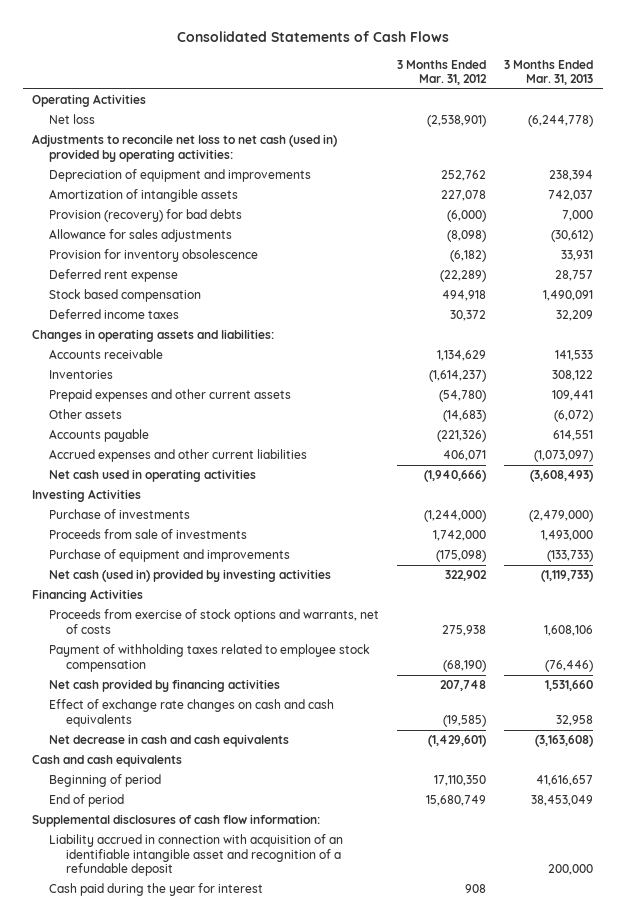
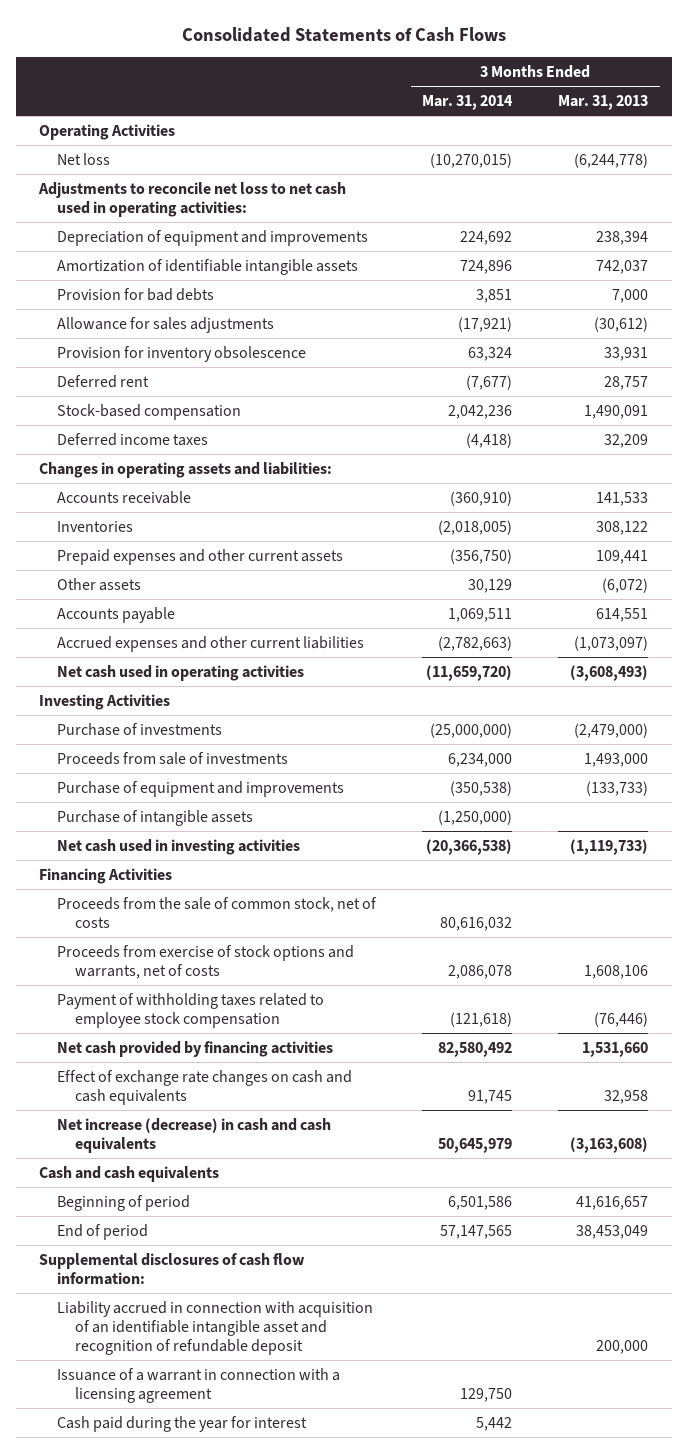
- | 3 Months Ended Mar. 31, 2012 | 3 Months Ended Mar. 31, 2013
+ | 3 Months Ended Mar. 31, 2014 | 3 Months Ended Mar. 31, 2013
- Adjustments to reconcile net loss to net cash (used in) provided by operating activities:
+ Adjustments to reconcile net loss to net cash used in operating activities:
- Amortization of intangible assets | 227,078 | 742,037
- Provision (recovery) for bad debts | (6,000) | 7,000
+ Amortization of identifiable intangible assets | 724,896 | 742,037
+ Provision for bad debts | 3,851 | 7,000
- Deferred rent expense | (22,289) | 28,757
- Stock based compensation | 494,918 | 1,490,091
+ Deferred rent | (7,677) | 28,757
+ Stock-based compensation | 2,042,236 | 1,490,091
- Net cash (used in) provided by investing activities | 322,902 | (1,119,733)
+ Purchase of intangible assets | (1,250,000) |
+ Net cash used in investing activities | (20,366,538) | (1,119,733)
+ Proceeds from the sale of common stock, net of costs | 80,616,032 |
- Net decrease in cash and cash equivalents | (1,429,601) | (3,163,608)
+ Net increase (decrease) in cash and cash equivalents | 50,645,979 | (3,163,608)
- Liability accrued in connection with acquisition of an identifiable intangible asset and recognition of a refundable deposit | | 200,000
+ Liability accrued in connection with acquisition of an identifiable intangible asset and recognition of refundable deposit | | 200,000
+ Issuance of a warrant in connection with a licensing agreement | 129,750 |

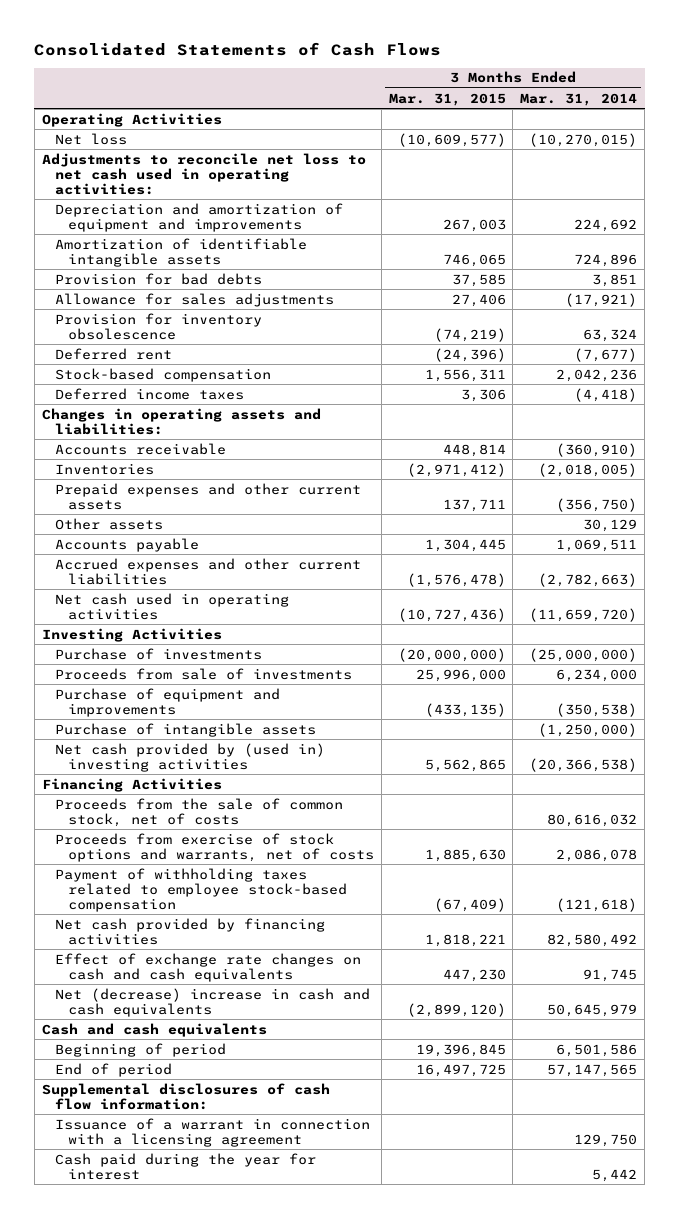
- | 3 Months Ended Mar. 31, 2014 | 3 Months Ended Mar. 31, 2013
+ | 3 Months Ended Mar. 31, 2015 | 3 Months Ended Mar. 31, 2014
- Depreciation of equipment and improvements | 224,692 | 238,394
+ Depreciation and amortization of equipment and improvements | 267,003 | 224,692
- Net cash used in investing activities | (20,366,538) | (1,119,733)
+ Net cash provided by (used in) investing activities | 5,562,865 | (20,366,538)
- Payment of withholding taxes related to employee stock compensation | (121,618) | (76,446)
+ Payment of withholding taxes related to employee stock-based compensation | (67,409) | (121,618)
- Net increase (decrease) in cash and cash equivalents | 50,645,979 | (3,163,608)
+ Net (decrease) increase in cash and cash equivalents | (2,899,120) | 50,645,979
- Liability accrued in connection with acquisition of an identifiable intangible asset and recognition of refundable deposit | | 200,000

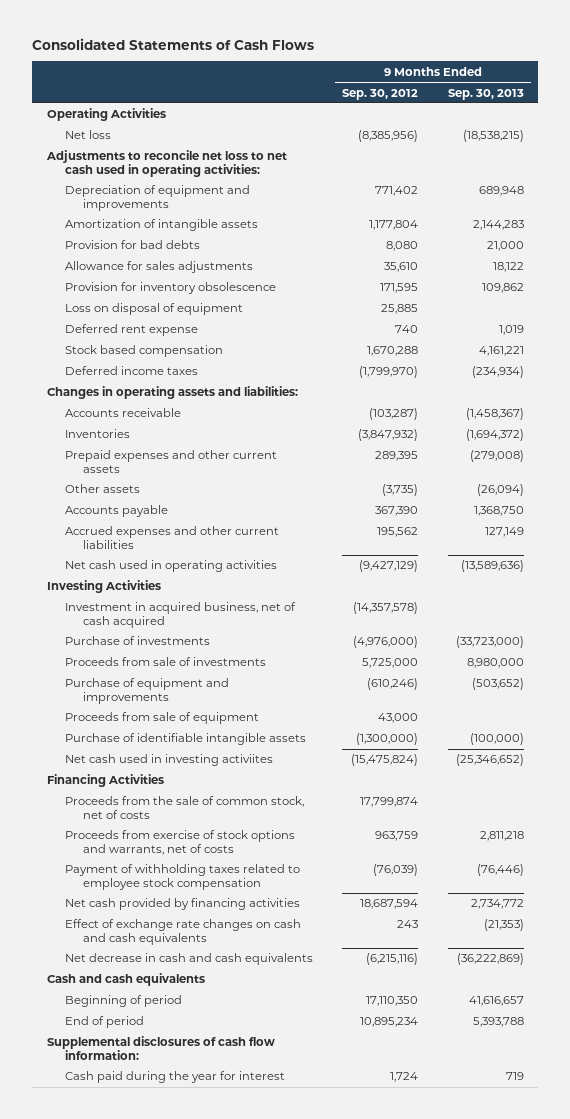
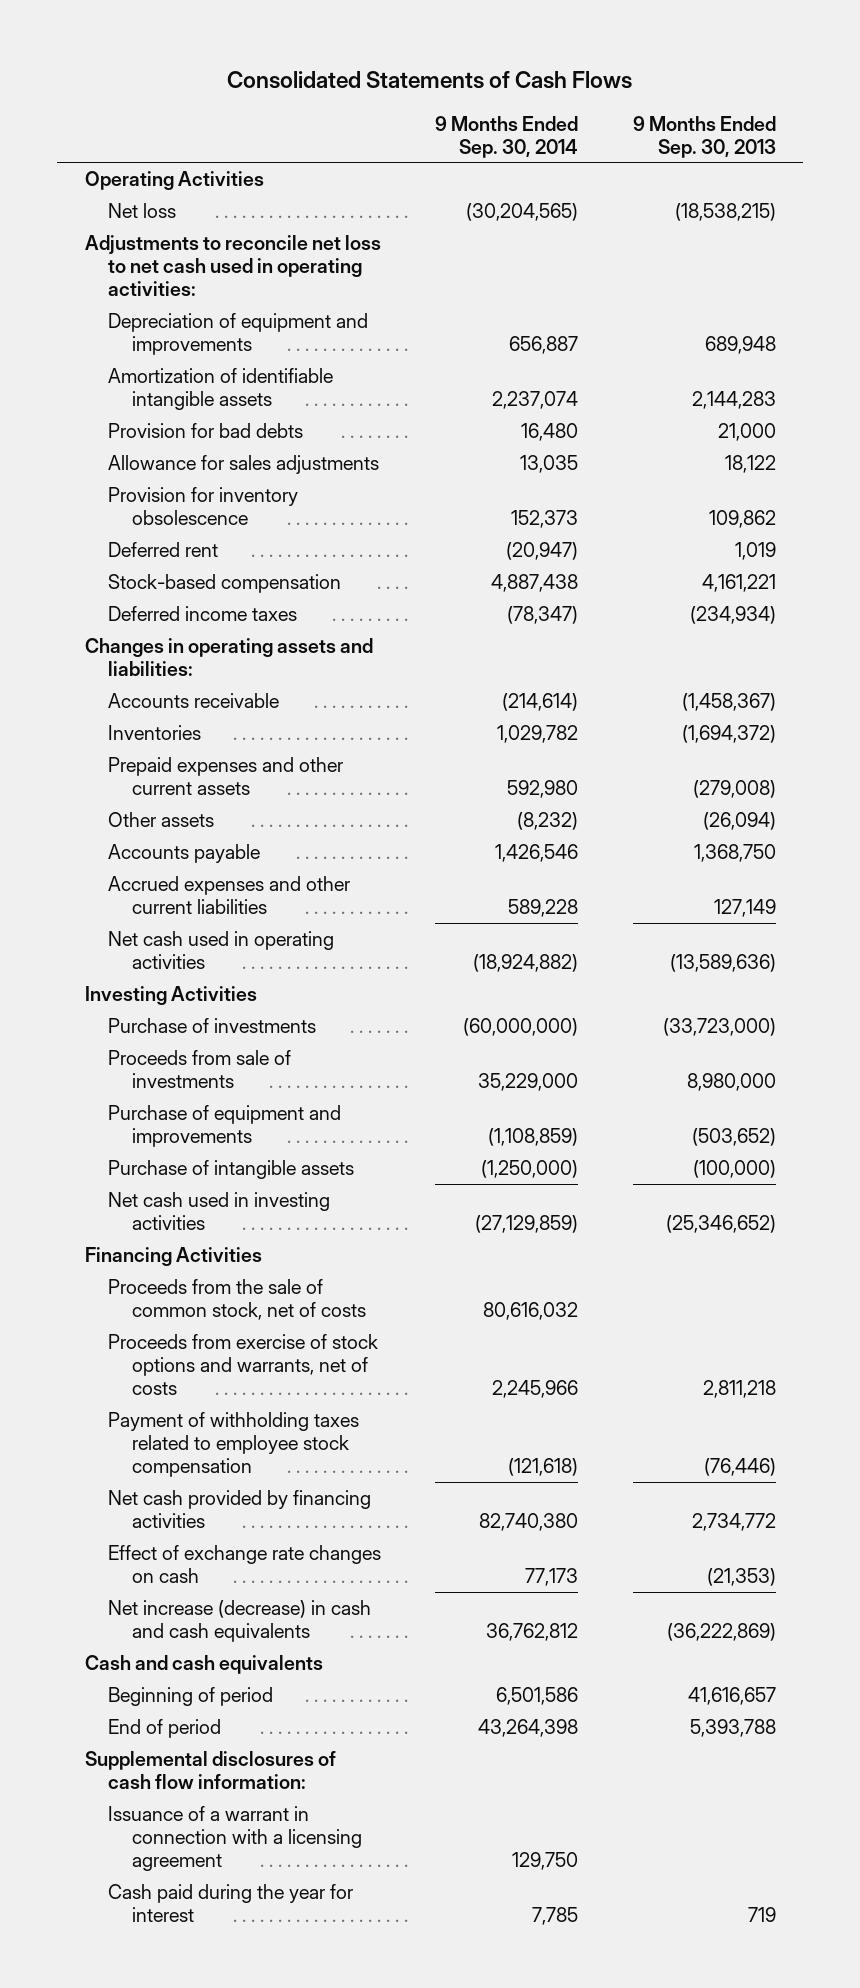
- | 9 Months Ended Sep. 30, 2012 | 9 Months Ended Sep. 30, 2013
+ | 9 Months Ended Sep. 30, 2014 | 9 Months Ended Sep. 30, 2013
- Amortization of intangible assets | 1,177,804 | 2,144,283
+ Amortization of identifiable intangible assets | 2,237,074 | 2,144,283
- Loss on disposal of equipment | 25,885 |
- Deferred rent expense | 740 | 1,019
- Stock based compensation | 1,670,288 | 4,161,221
+ Deferred rent | (20,947) | 1,019
+ Stock-based compensation | 4,887,438 | 4,161,221
- Investment in acquired business, net of cash acquired | (14,357,578) |
- Proceeds from sale of equipment | 43,000 |
- Purchase of identifiable intangible assets | (1,300,000) | (100,000)
- Net cash used in investing activiites | (15,475,824) | (25,346,652)
+ Purchase of intangible assets | (1,250,000) | (100,000)
+ Net cash used in investing activities | (27,129,859) | (25,346,652)
- Effect of exchange rate changes on cash and cash equivalents | 243 | (21,353)
- Net decrease in cash and cash equivalents | (6,215,116) | (36,222,869)
+ Effect of exchange rate changes on cash | 77,173 | (21,353)
+ Net increase (decrease) in cash and cash equivalents | 36,762,812 | (36,222,869)
+ Issuance of a warrant in connection with a licensing agreement | 129,750 |

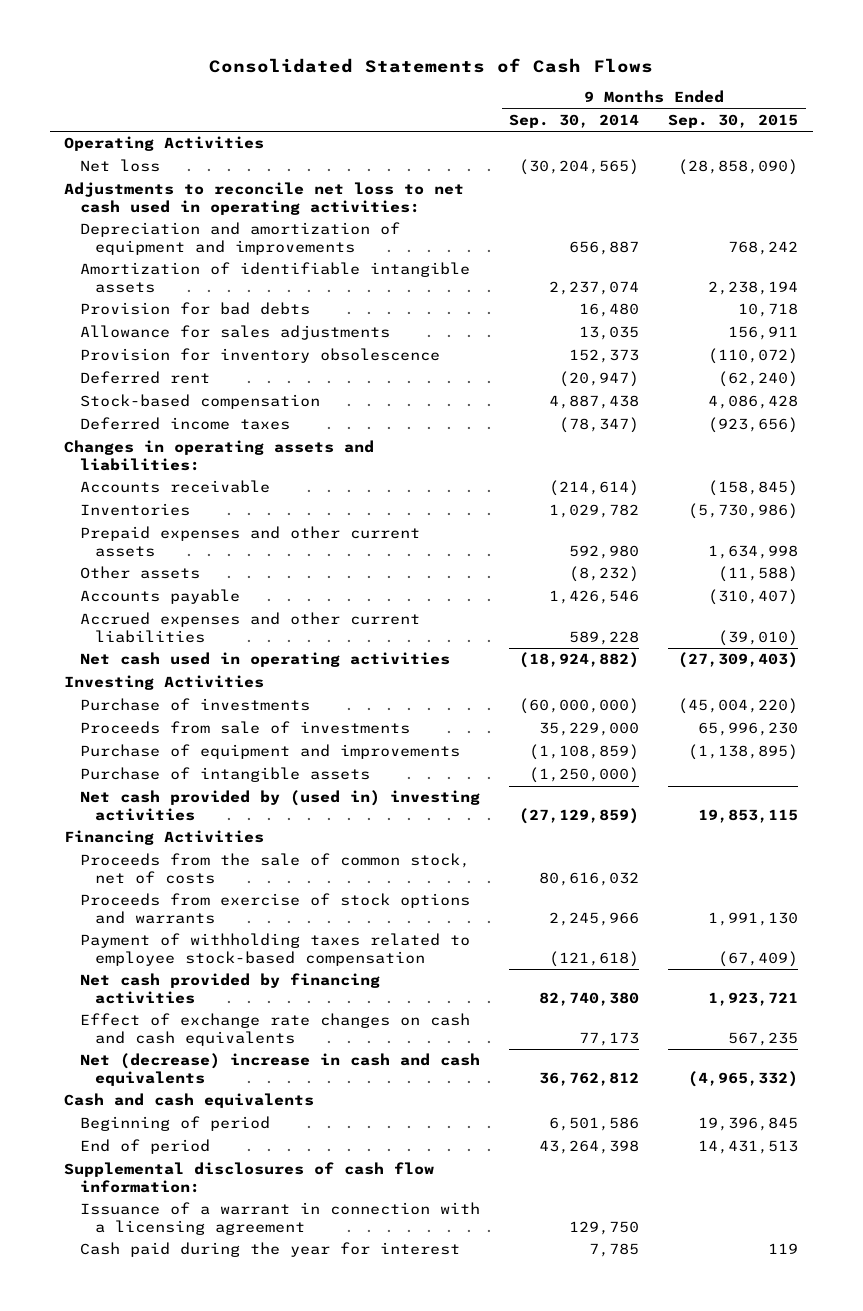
- | 9 Months Ended Sep. 30, 2014 | 9 Months Ended Sep. 30, 2013
+ | 9 Months Ended Sep. 30, 2014 | 9 Months Ended Sep. 30, 2015
- Depreciation of equipment and improvements | 656,887 | 689,948
+ Depreciation and amortization of equipment and improvements | 656,887 | 768,242
- Net cash used in investing activities | (27,129,859) | (25,346,652)
+ Net cash provided by (used in) investing activities | (27,129,859) | 19,853,115
- Proceeds from exercise of stock options and warrants, net of costs | 2,245,966 | 2,811,218
- Payment of withholding taxes related to employee stock compensation | (121,618) | (76,446)
+ Proceeds from exercise of stock options and warrants | 2,245,966 | 1,991,130
+ Payment of withholding taxes related to employee stock-based compensation | (121,618) | (67,409)
- Effect of exchange rate changes on cash | 77,173 | (21,353)
- Net increase (decrease) in cash and cash equivalents | 36,762,812 | (36,222,869)
+ Effect of exchange rate changes on cash and cash equivalents | 77,173 | 567,235
+ Net (decrease) increase in cash and cash equivalents | 36,762,812 | (4,965,332)

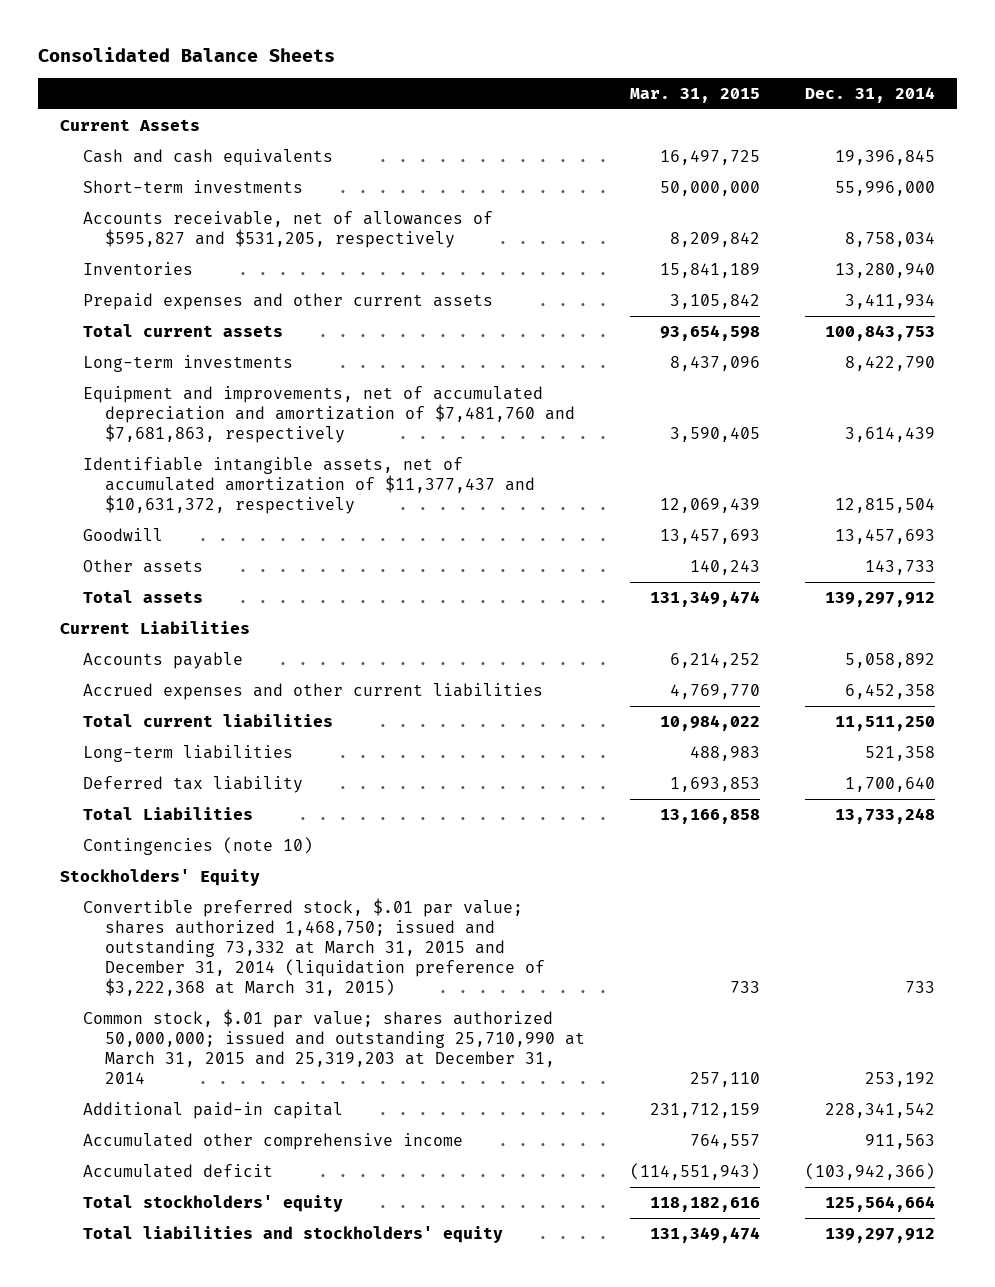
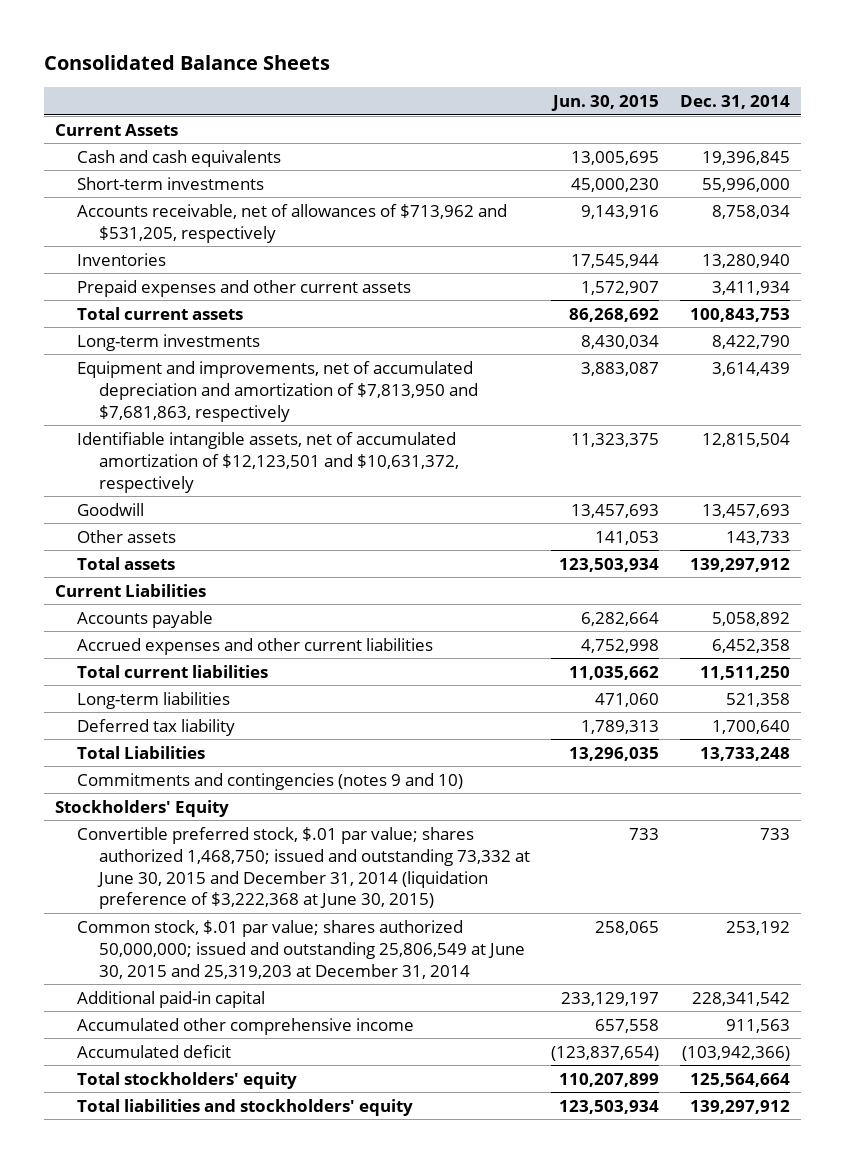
- | Mar. 31, 2015 | Dec. 31, 2014
+ | Jun. 30, 2015 | Dec. 31, 2014
- Accounts receivable, net of allowances of $595,827 and $531,205, respectively | 8,209,842 | 8,758,034
+ Accounts receivable, net of allowances of $713,962 and $531,205, respectively | 9,143,916 | 8,758,034
- Equipment and improvements, net of accumulated depreciation and amortization of $7,481,760 and $7,681,863, respectively | 3,590,405 | 3,614,439
- Identifiable intangible assets, net of accumulated amortization of $11,377,437 and $10,631,372, respectively | 12,069,439 | 12,815,504
+ Equipment and improvements, net of accumulated depreciation and amortization of $7,813,950 and $7,681,863, respectively | 3,883,087 | 3,614,439
+ Identifiable intangible assets, net of accumulated amortization of $12,123,501 and $10,631,372, respectively | 11,323,375 | 12,815,504
- Contingencies (note 10)
+ Commitments and contingencies (notes 9 and 10)
- Convertible preferred stock, $.01 par value; shares authorized 1,468,750; issued and outstanding 73,332 at March 31, 2015 and December 31, 2014 (liquidation preference of $3,222,368 at March 31, 2015) | 733 | 733
- Common stock, $.01 par value; shares authorized 50,000,000; issued and outstanding 25,710,990 at March 31, 2015 and 25,319,203 at December 31, 2014 | 257,110 | 253,192
+ Convertible preferred stock, $.01 par value; shares authorized 1,468,750; issued and outstanding 73,332 at June 30, 2015 and December 31, 2014 (liquidation preference of $3,222,368 at June 30, 2015) | 733 | 733
+ Common stock, $.01 par value; shares authorized 50,000,000; issued and outstanding 25,806,549 at June 30, 2015 and 25,319,203 at December 31, 2014 | 258,065 | 253,192

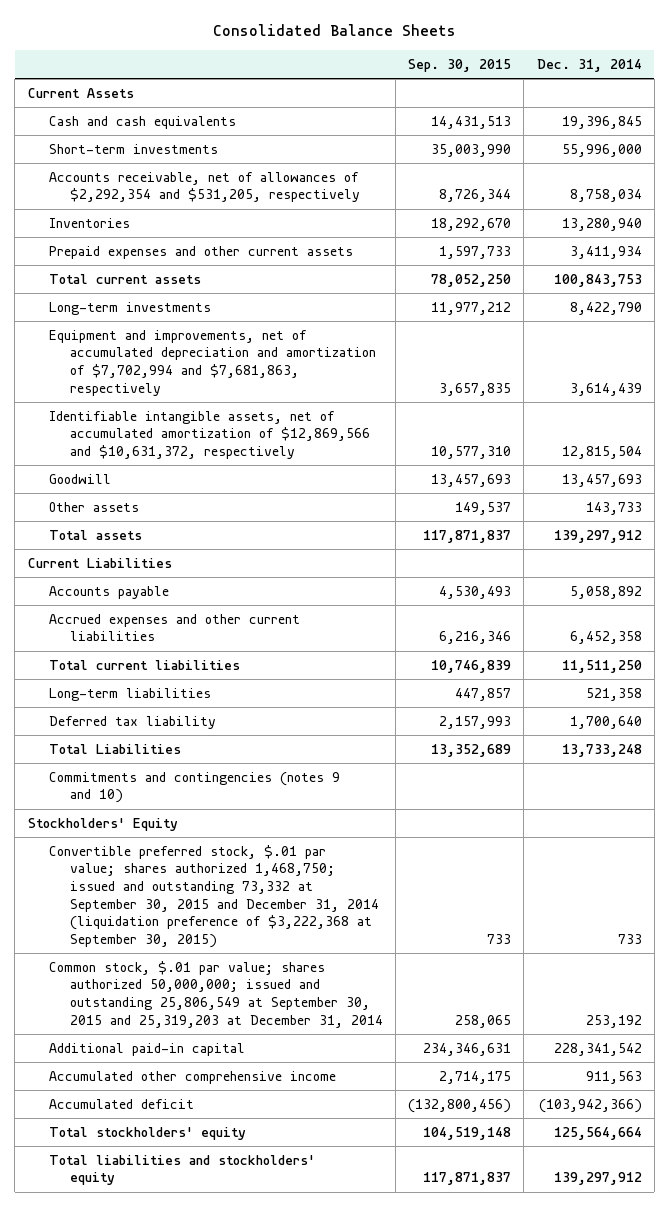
- | Jun. 30, 2015 | Dec. 31, 2014
+ | Sep. 30, 2015 | Dec. 31, 2014
- Accounts receivable, net of allowances of $713,962 and $531,205, respectively | 9,143,916 | 8,758,034
+ Accounts receivable, net of allowances of $2,292,354 and $531,205, respectively | 8,726,344 | 8,758,034
- Equipment and improvements, net of accumulated depreciation and amortization of $7,813,950 and $7,681,863, respectively | 3,883,087 | 3,614,439
- Identifiable intangible assets, net of accumulated amortization of $12,123,501 and $10,631,372, respectively | 11,323,375 | 12,815,504
+ Equipment and improvements, net of accumulated depreciation and amortization of $7,702,994 and $7,681,863, respectively | 3,657,835 | 3,614,439
+ Identifiable intangible assets, net of accumulated amortization of $12,869,566 and $10,631,372, respectively | 10,577,310 | 12,815,504
- Convertible preferred stock, $.01 par value; shares authorized 1,468,750; issued and outstanding 73,332 at June 30, 2015 and December 31, 2014 (liquidation preference of $3,222,368 at June 30, 2015) | 733 | 733
- Common stock, $.01 par value; shares authorized 50,000,000; issued and outstanding 25,806,549 at June 30, 2015 and 25,319,203 at December 31, 2014 | 258,065 | 253,192
+ Convertible preferred stock, $.01 par value; shares authorized 1,468,750; issued and outstanding 73,332 at September 30, 2015 and December 31, 2014 (liquidation preference of $3,222,368 at September 30, 2015) | 733 | 733
+ Common stock, $.01 par value; shares authorized 50,000,000; issued and outstanding 25,806,549 at September 30, 2015 and 25,319,203 at December 31, 2014 | 258,065 | 253,192

